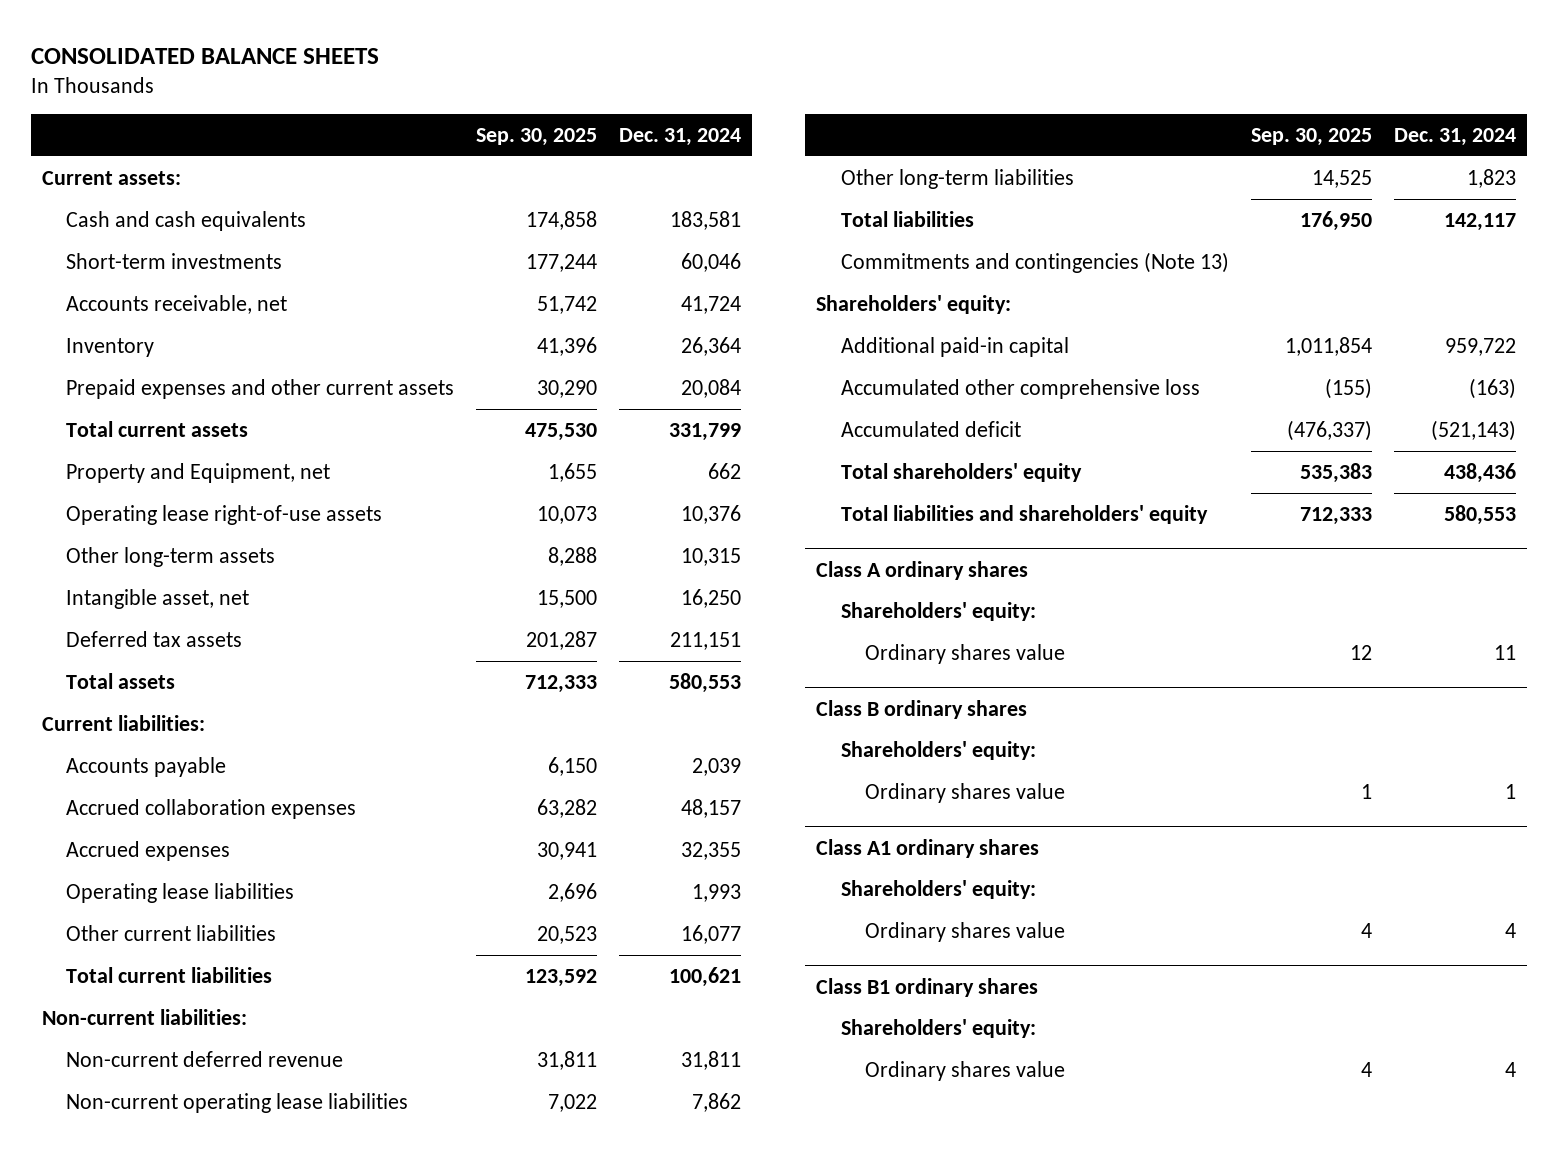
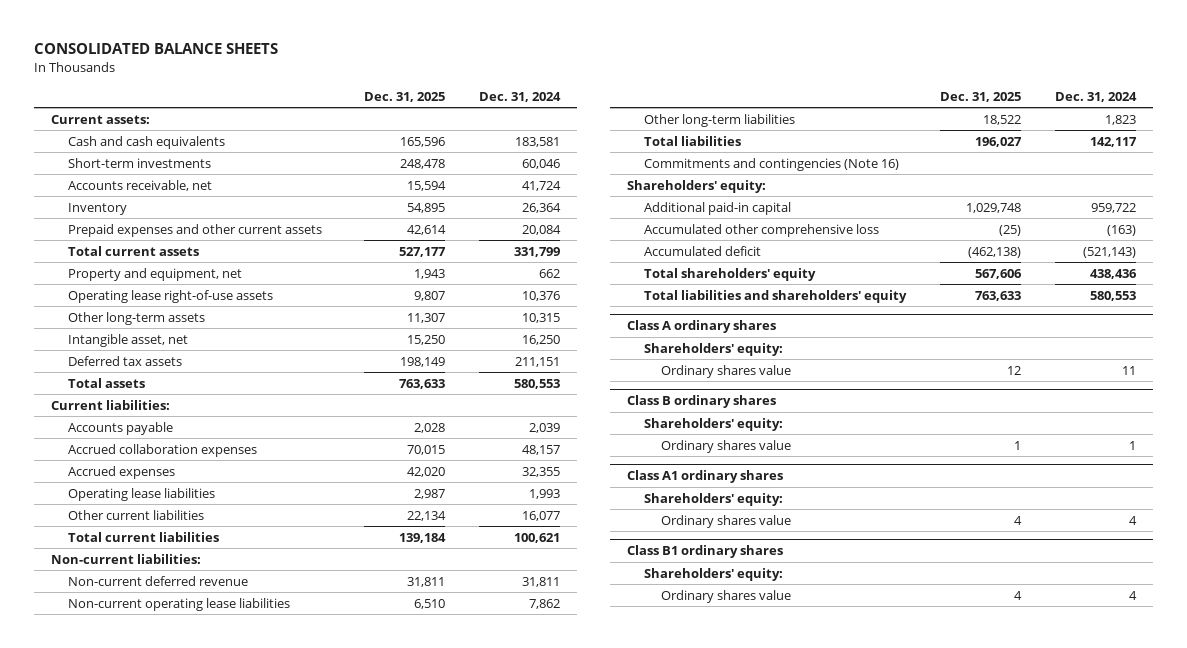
- | Sep. 30, 2025 | Dec. 31, 2024
+ | Dec. 31, 2025 | Dec. 31, 2024
- Property and Equipment, net | 1,655 | 662
+ Property and equipment, net | 1,943 | 662
- Commitments and contingencies (Note 13)
+ Commitments and contingencies (Note 16)

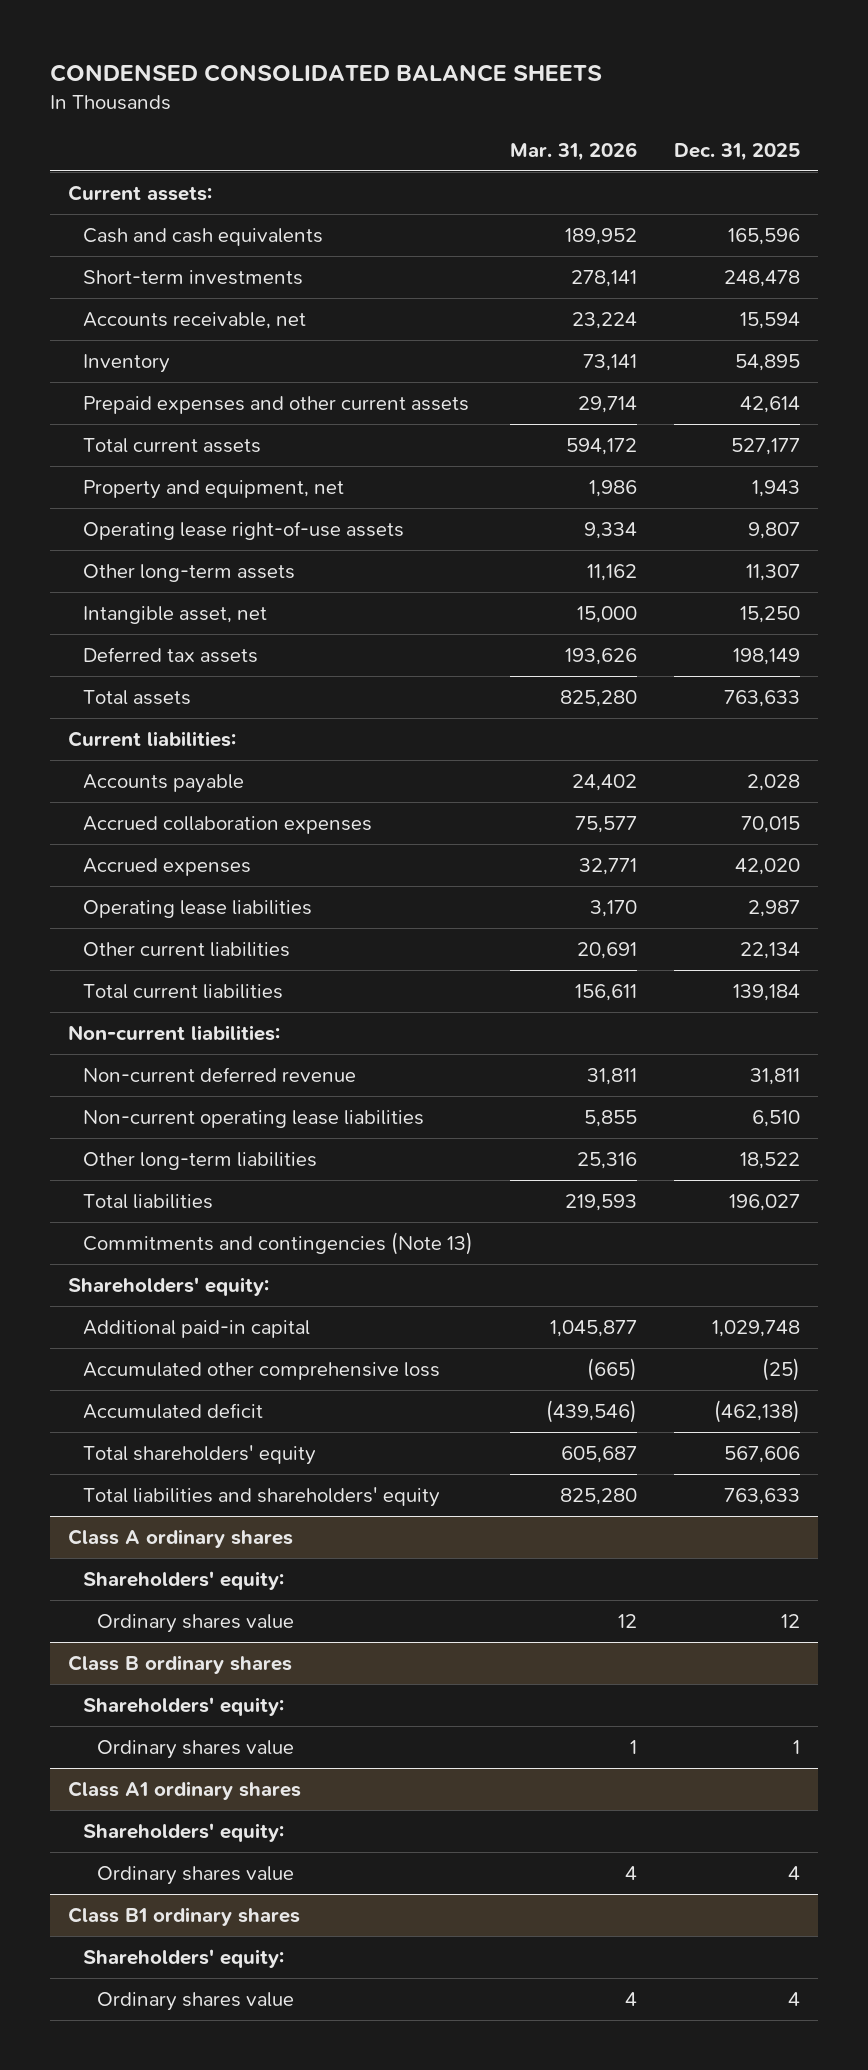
- CONSOLIDATED BALANCE SHEETS
+ CONDENSED CONSOLIDATED BALANCE SHEETS
- | Dec. 31, 2025 | Dec. 31, 2024
+ | Mar. 31, 2026 | Dec. 31, 2025
- Commitments and contingencies (Note 16)
+ Commitments and contingencies (Note 13)

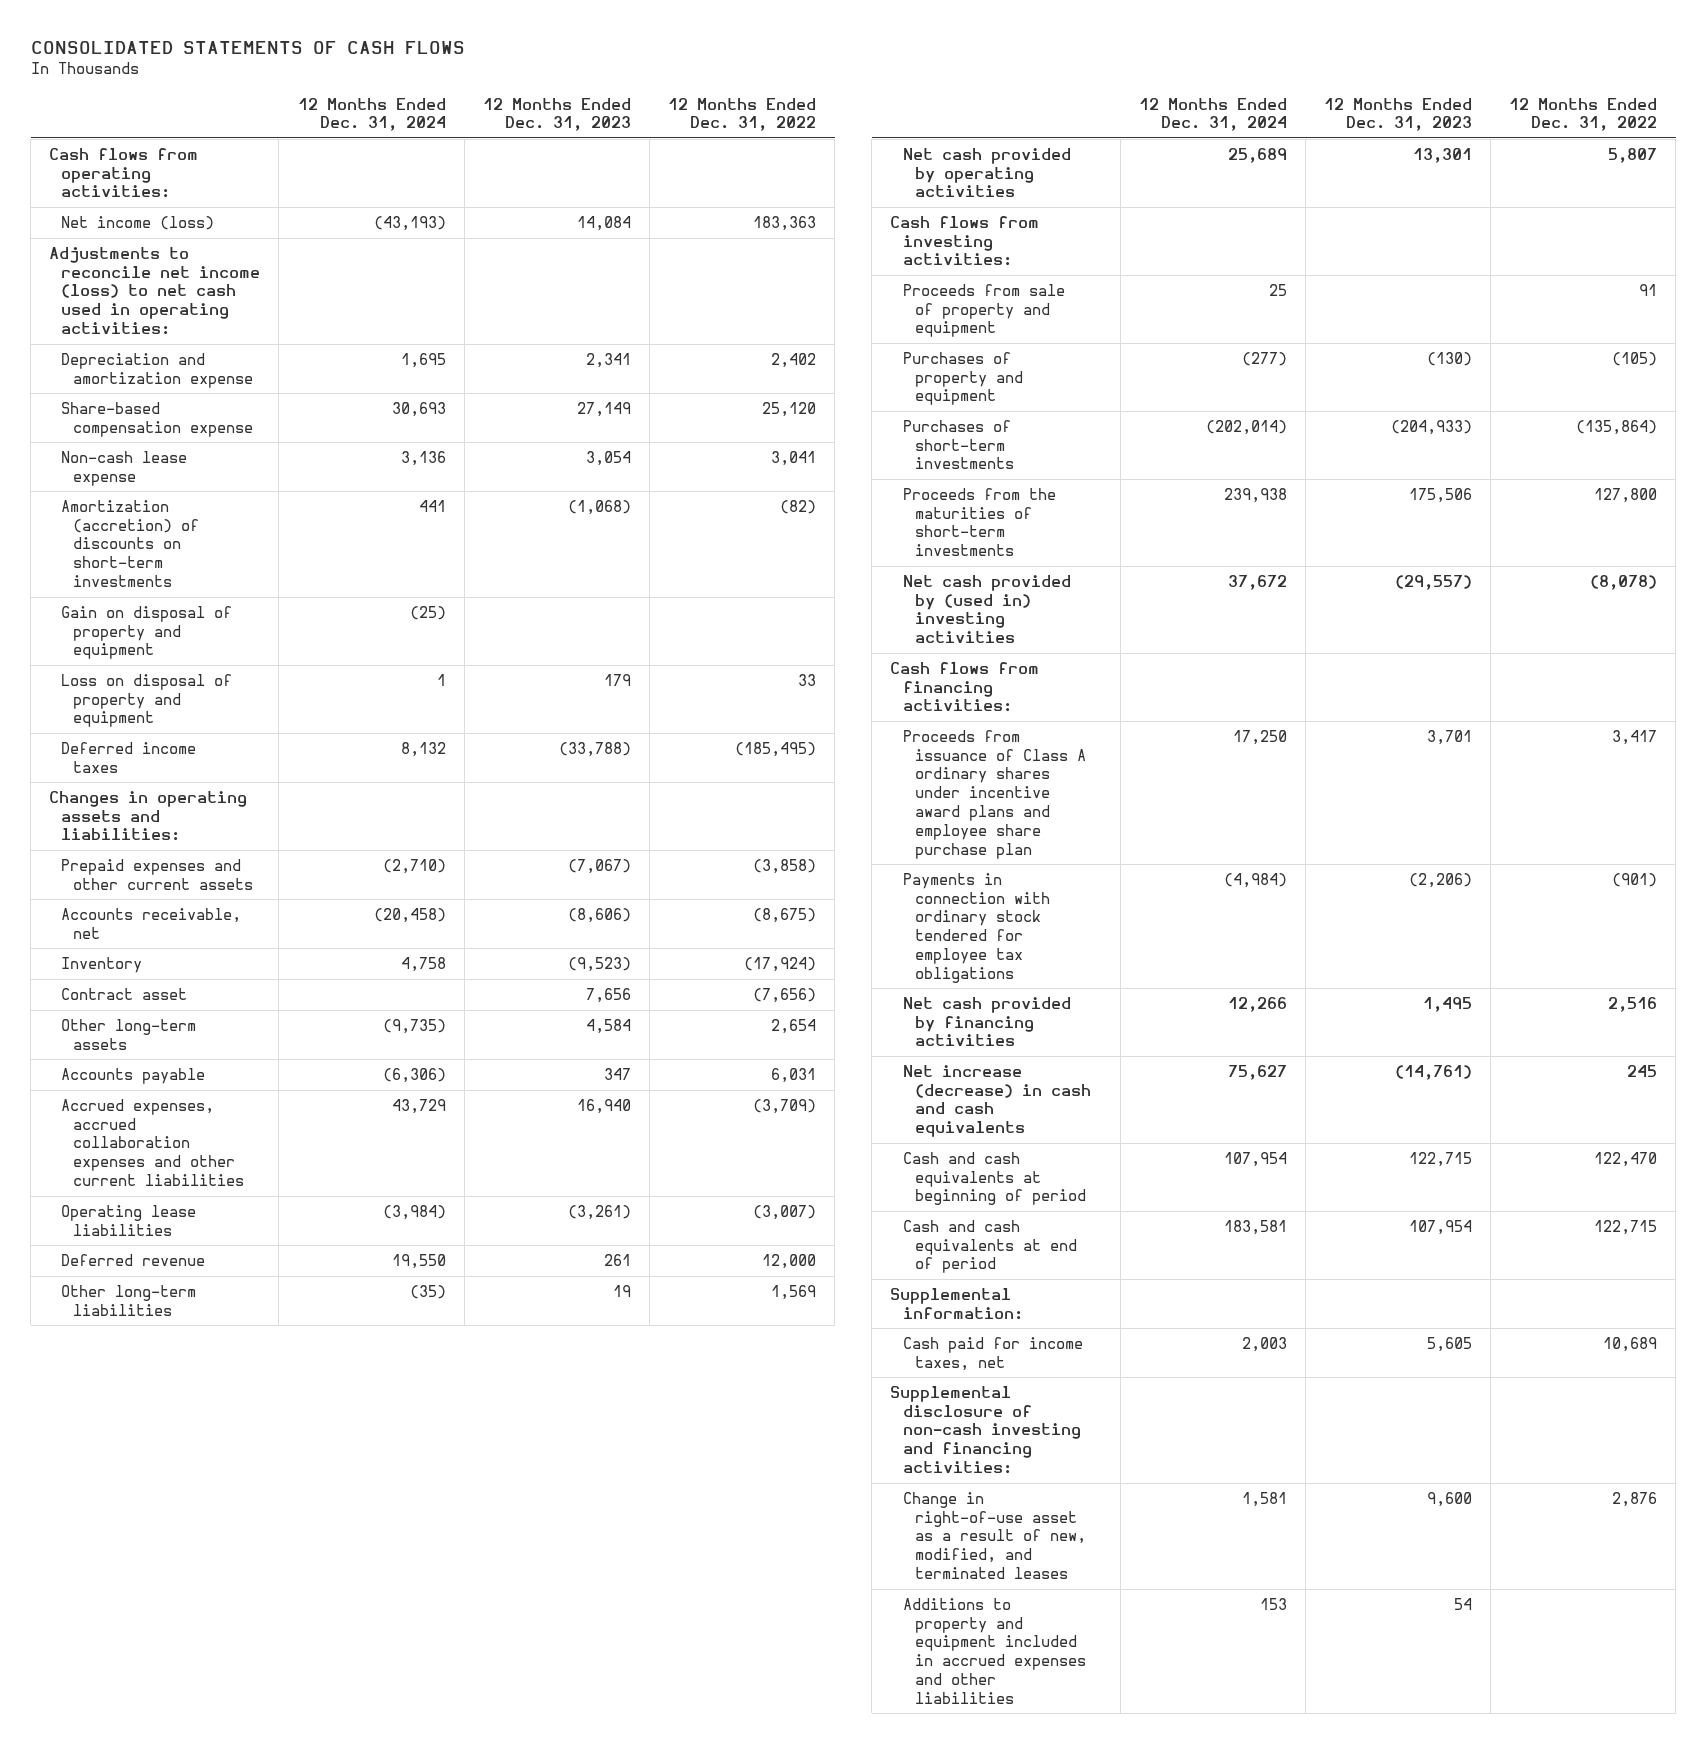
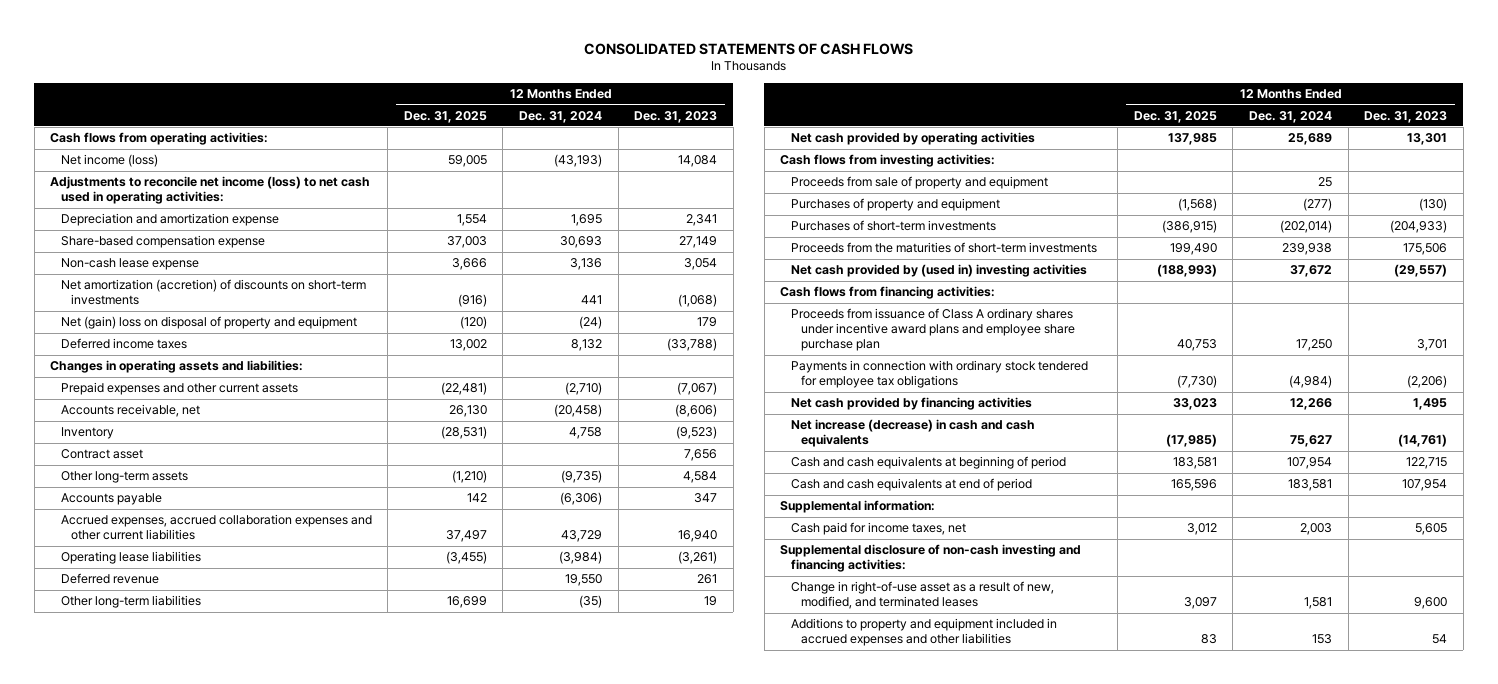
- | 12 Months Ended Dec. 31, 2024 | 12 Months Ended Dec. 31, 2023 | 12 Months Ended Dec. 31, 2022
+ | 12 Months Ended Dec. 31, 2025 | 12 Months Ended Dec. 31, 2024 | 12 Months Ended Dec. 31, 2023
- Amortization (accretion) of discounts on short-term investments | 441 | (1,068) | (82)
- Gain on disposal of property and equipment | (25) | |
- Loss on disposal of property and equipment | 1 | 179 | 33
+ Net amortization (accretion) of discounts on short-term investments | (916) | 441 | (1,068)
+ Net (gain) loss on disposal of property and equipment | (120) | (24) | 179

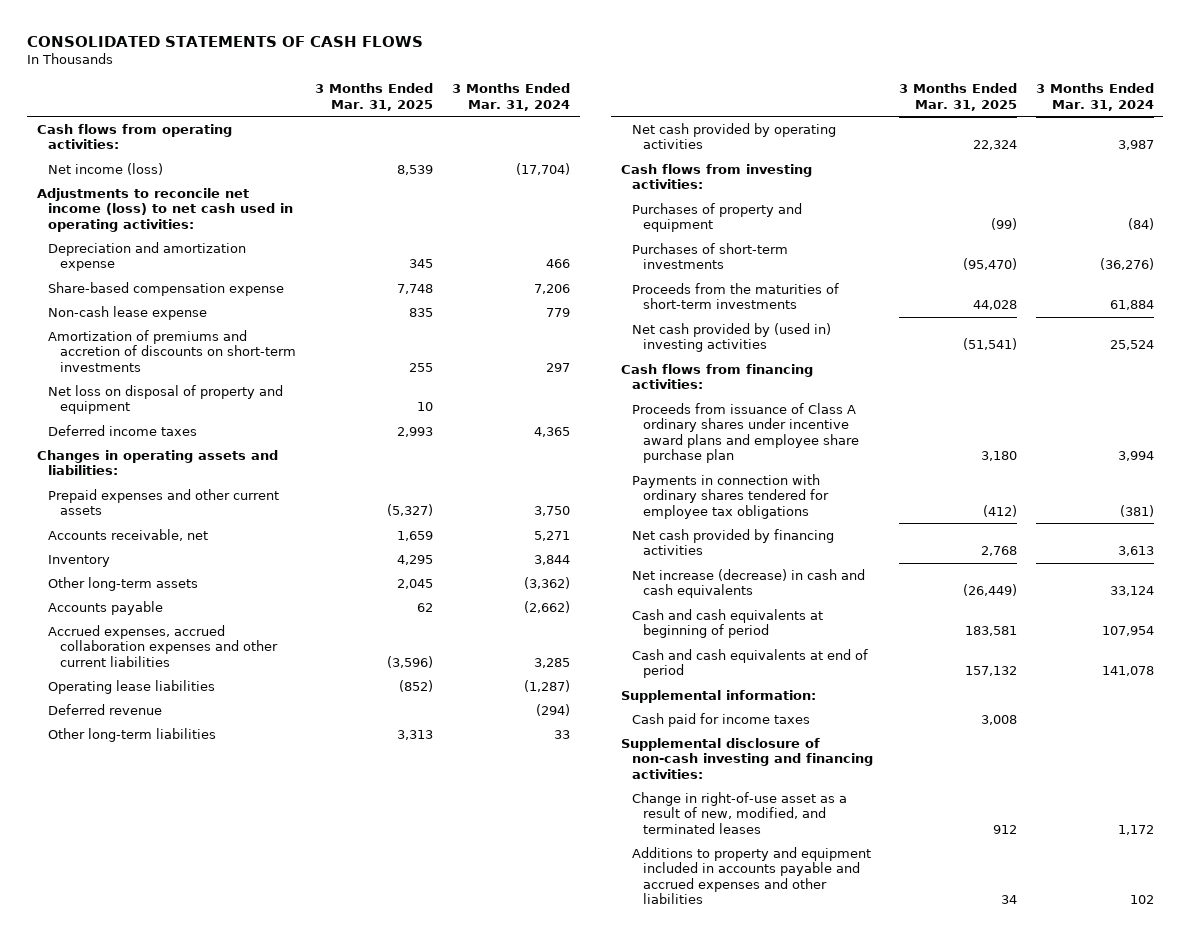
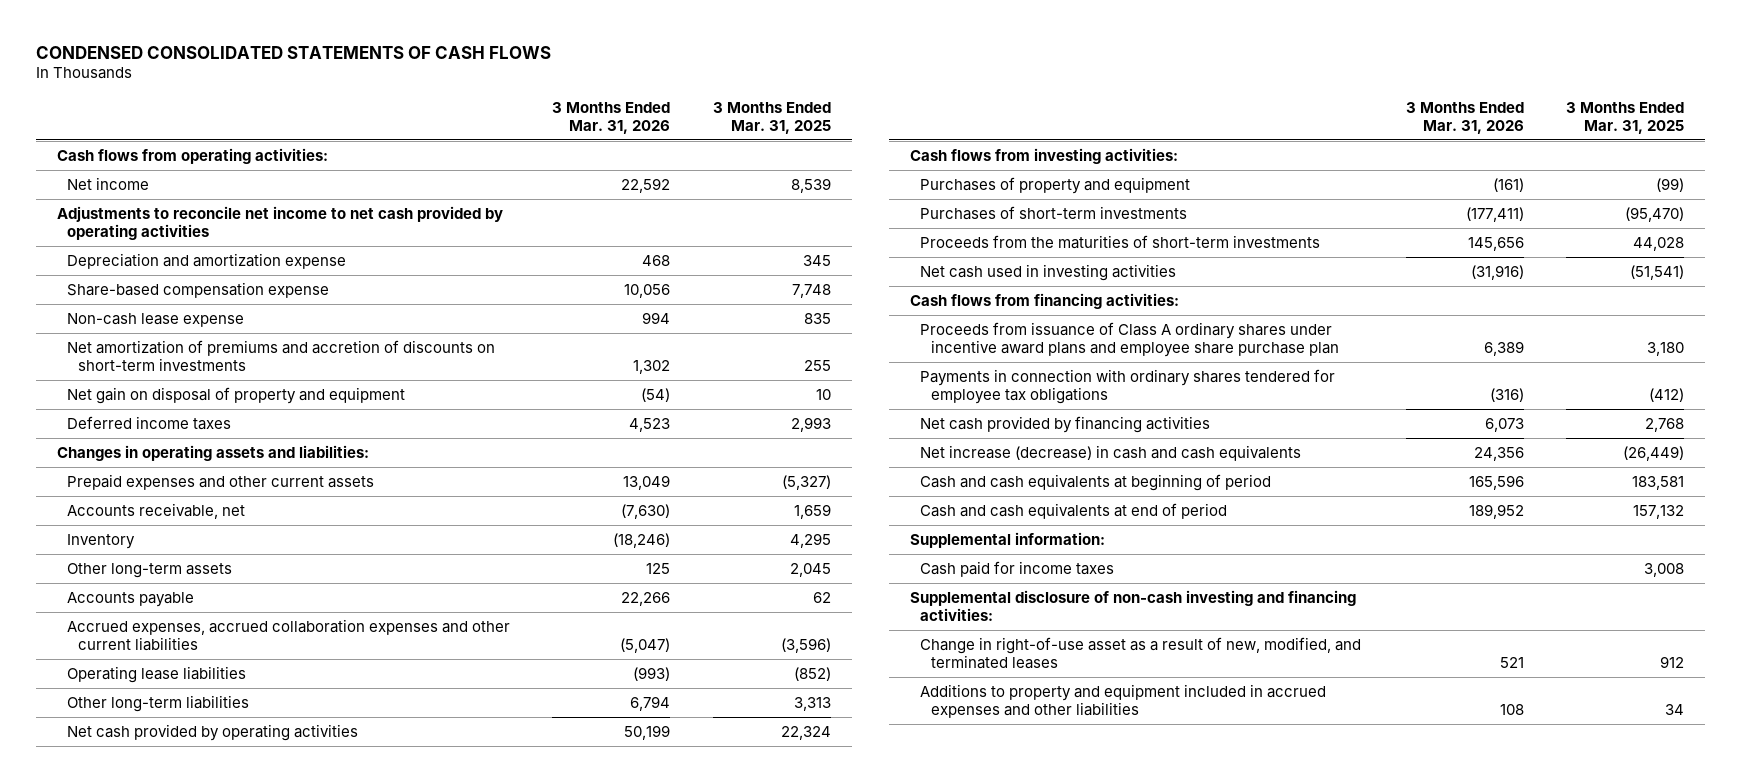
- CONSOLIDATED STATEMENTS OF CASH FLOWS
+ CONDENSED CONSOLIDATED STATEMENTS OF CASH FLOWS
- | 3 Months Ended Mar. 31, 2025 | 3 Months Ended Mar. 31, 2024
+ | 3 Months Ended Mar. 31, 2026 | 3 Months Ended Mar. 31, 2025
- Net income (loss) | 8,539 | (17,704)
- Adjustments to reconcile net income (loss) to net cash used in operating activities:
+ Net income | 22,592 | 8,539
+ Adjustments to reconcile net income to net cash provided by operating activities
- Amortization of premiums and accretion of discounts on short-term investments | 255 | 297
- Net loss on disposal of property and equipment | 10 |
+ Net amortization of premiums and accretion of discounts on short-term investments | 1,302 | 255
+ Net gain on disposal of property and equipment | (54) | 10
- Deferred revenue | | (294)
- Net cash provided by (used in) investing activities | (51,541) | 25,524
+ Net cash used in investing activities | (31,916) | (51,541)
- Additions to property and equipment included in accounts payable and accrued expenses and other liabilities | 34 | 102
+ Additions to property and equipment included in accrued expenses and other liabilities | 108 | 34

